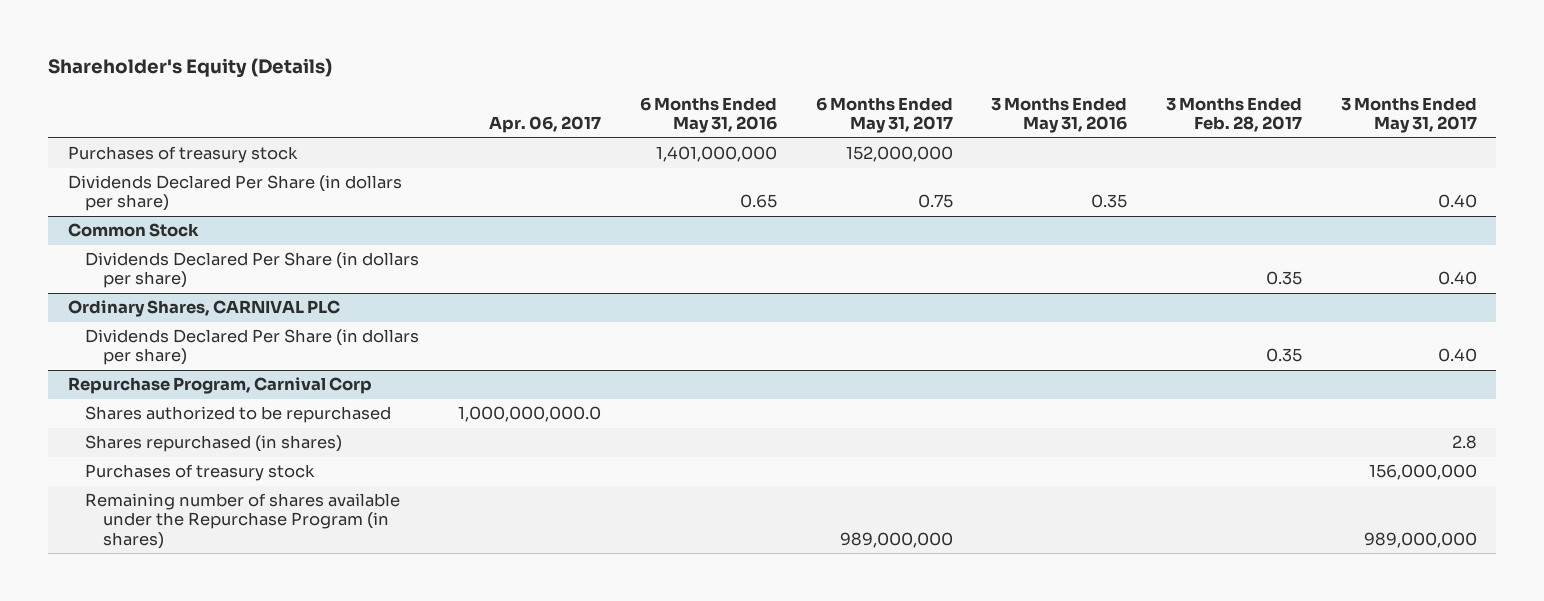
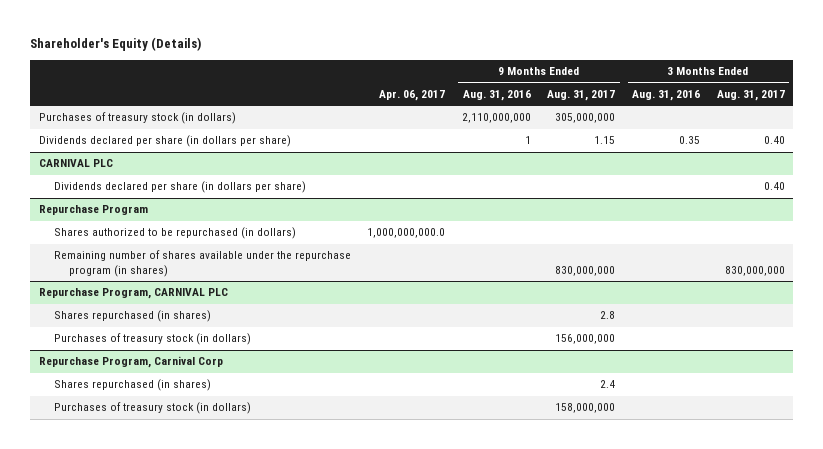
- | Apr. 06, 2017 | 6 Months Ended May 31, 2016 | 6 Months Ended May 31, 2017 | 3 Months Ended May 31, 2016 | 3 Months Ended Feb. 28, 2017 | 3 Months Ended May 31, 2017
+ | Apr. 06, 2017 | 9 Months Ended Aug. 31, 2016 | 9 Months Ended Aug. 31, 2017 | 3 Months Ended Aug. 31, 2016 | 3 Months Ended Aug. 31, 2017
- Purchases of treasury stock | | 1,401,000,000 | 152,000,000 | | |
- Dividends Declared Per Share (in dollars per share) | | 0.65 | 0.75 | 0.35 | | 0.40
- Common Stock
- Dividends Declared Per Share (in dollars per share) | | | | | 0.35 | 0.40
- Ordinary Shares, CARNIVAL PLC
- Dividends Declared Per Share (in dollars per share) | | | | | 0.35 | 0.40
+ Purchases of treasury stock (in dollars) | | 2,110,000,000 | 305,000,000 | |
+ Dividends declared per share (in dollars per share) | | 1 | 1.15 | 0.35 | 0.40
+ CARNIVAL PLC
+ Dividends declared per share (in dollars per share) | | | | | 0.40
+ Repurchase Program
+ Shares authorized to be repurchased (in dollars) | 1,000,000,000.0 | | | |
+ Remaining number of shares available under the repurchase program (in shares) | | | 830,000,000 | | 830,000,000
+ Repurchase Program, CARNIVAL PLC
+ Shares repurchased (in shares) | | | 2.8 | |
+ Purchases of treasury stock (in dollars) | | | 156,000,000 | |
@ Repurchase Program, Carnival Corp
- Shares authorized to be repurchased | 1,000,000,000.0 | | | | |
- Purchases of treasury stock | | | | | | 156,000,000
- Remaining number of shares available under the Repurchase Program (in shares) | | | 989,000,000 | | | 989,000,000
+ Purchases of treasury stock (in dollars) | | | 158,000,000 | |

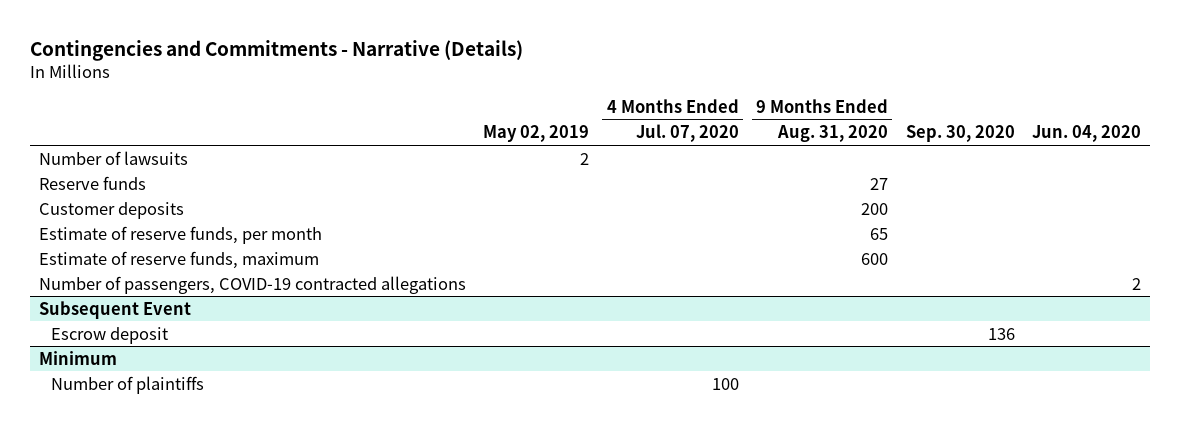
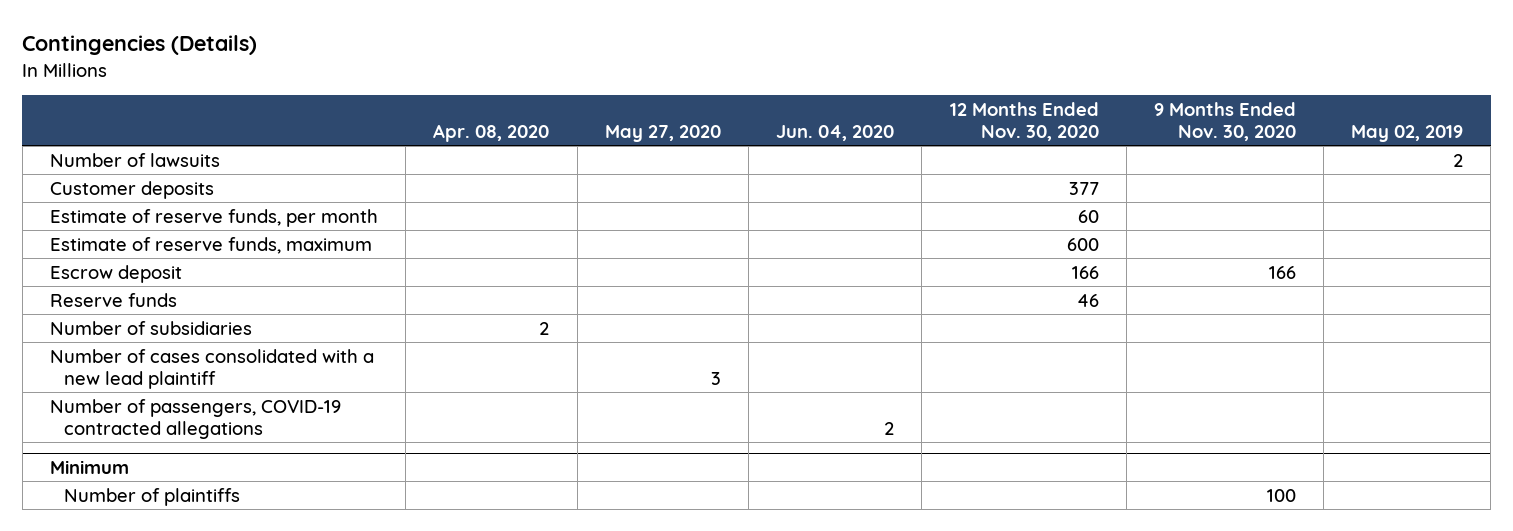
- Contingencies and Commitments - Narrative (Details)
+ Contingencies (Details)
- | May 02, 2019 | 4 Months Ended Jul. 07, 2020 | 9 Months Ended Aug. 31, 2020 | Sep. 30, 2020 | Jun. 04, 2020
+ | Apr. 08, 2020 | May 27, 2020 | Jun. 04, 2020 | 12 Months Ended Nov. 30, 2020 | 9 Months Ended Nov. 30, 2020 | May 02, 2019
+ Escrow deposit | | | | 166 | 166 |
moved down: Reserve funds | | | | 46 | |
+ Number of subsidiaries | 2 | | | | |
+ Number of cases consolidated with a new lead plaintiff | | 3 | | | |
- Subsequent Event
- Escrow deposit | | | | 136 |

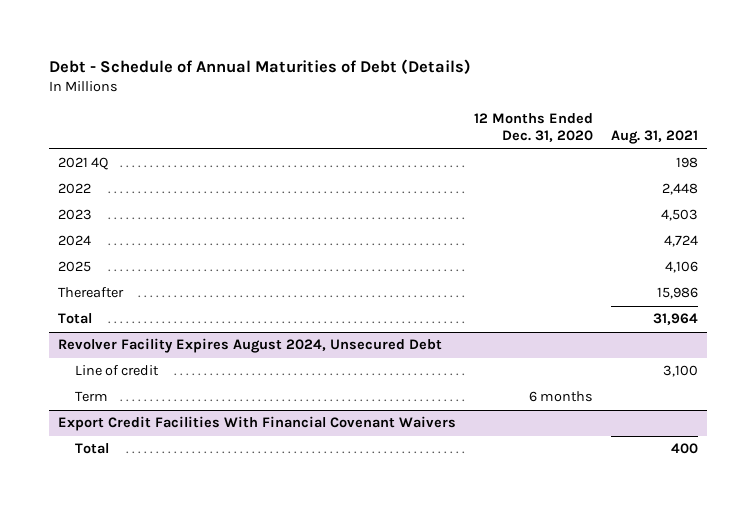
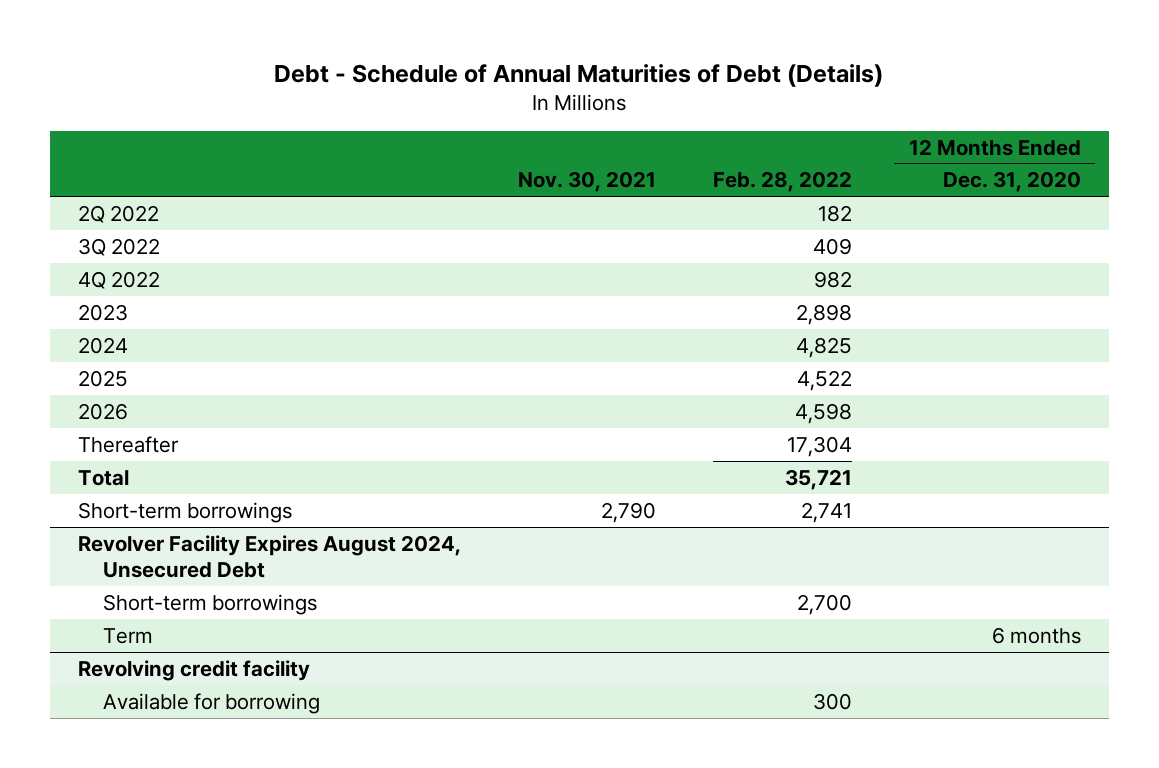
- | 12 Months Ended Dec. 31, 2020 | Aug. 31, 2021
+ | Nov. 30, 2021 | Feb. 28, 2022 | 12 Months Ended Dec. 31, 2020
- 2021 4Q | | 198
- 2022 | | 2,448
+ 2Q 2022 | | 182 |
+ 3Q 2022 | | 409 |
+ 4Q 2022 | | 982 |
+ 2026 | | 4,598 |
+ Short-term borrowings | 2,790 | 2,741 |
@ Revolver Facility Expires August 2024, Unsecured Debt
- Line of credit | | 3,100
+ Short-term borrowings | | 2,700 |
- Export Credit Facilities With Financial Covenant Waivers
- Total | | 400
+ Revolving credit facility
+ Available for borrowing | | 300 |

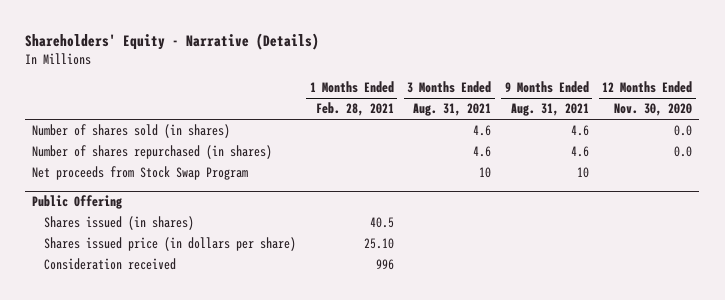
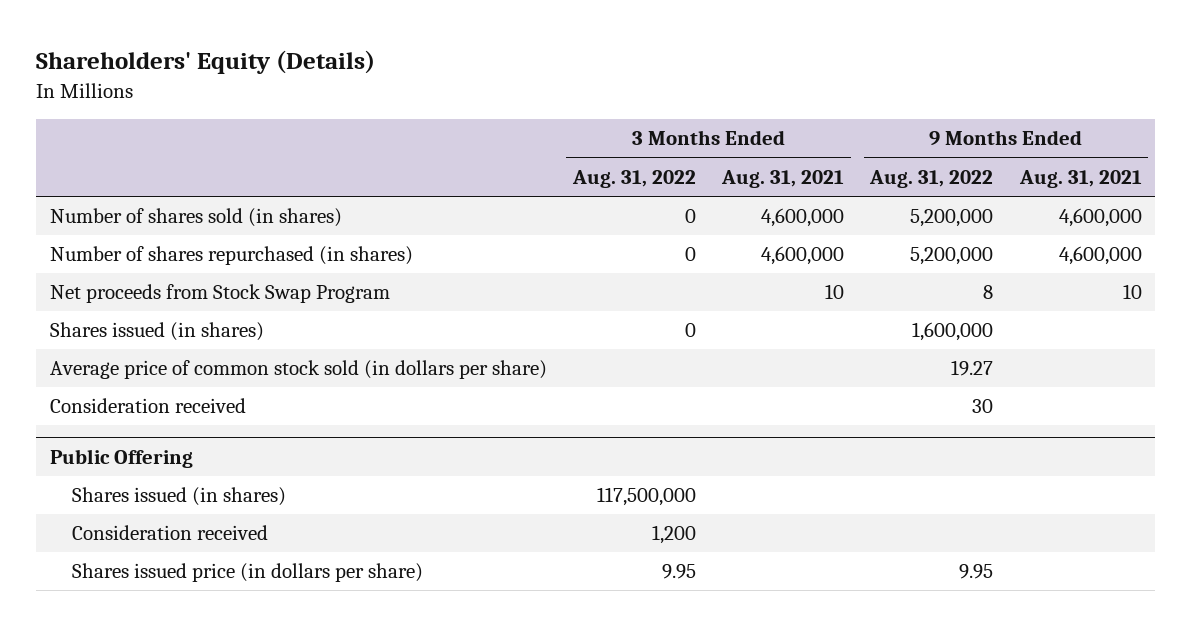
- Shareholders' Equity - Narrative (Details)
+ Shareholders' Equity (Details)
- | 1 Months Ended Feb. 28, 2021 | 3 Months Ended Aug. 31, 2021 | 9 Months Ended Aug. 31, 2021 | 12 Months Ended Nov. 30, 2020
+ | 3 Months Ended Aug. 31, 2022 | 3 Months Ended Aug. 31, 2021 | 9 Months Ended Aug. 31, 2022 | 9 Months Ended Aug. 31, 2021
- Number of shares sold (in shares) | | 4.6 | 4.6 | 0.0
- Number of shares repurchased (in shares) | | 4.6 | 4.6 | 0.0
+ Number of shares sold (in shares) | 0 | 4,600,000 | 5,200,000 | 4,600,000
+ Number of shares repurchased (in shares) | 0 | 4,600,000 | 5,200,000 | 4,600,000
+ Shares issued (in shares) | 0 | | 1,600,000 |
+ Average price of common stock sold (in dollars per share) | | | 19.27 |
+ Consideration received | | | 30 |
@ Public Offering
moved down: Shares issued price (in dollars per share) | 9.95 | | 9.95 |

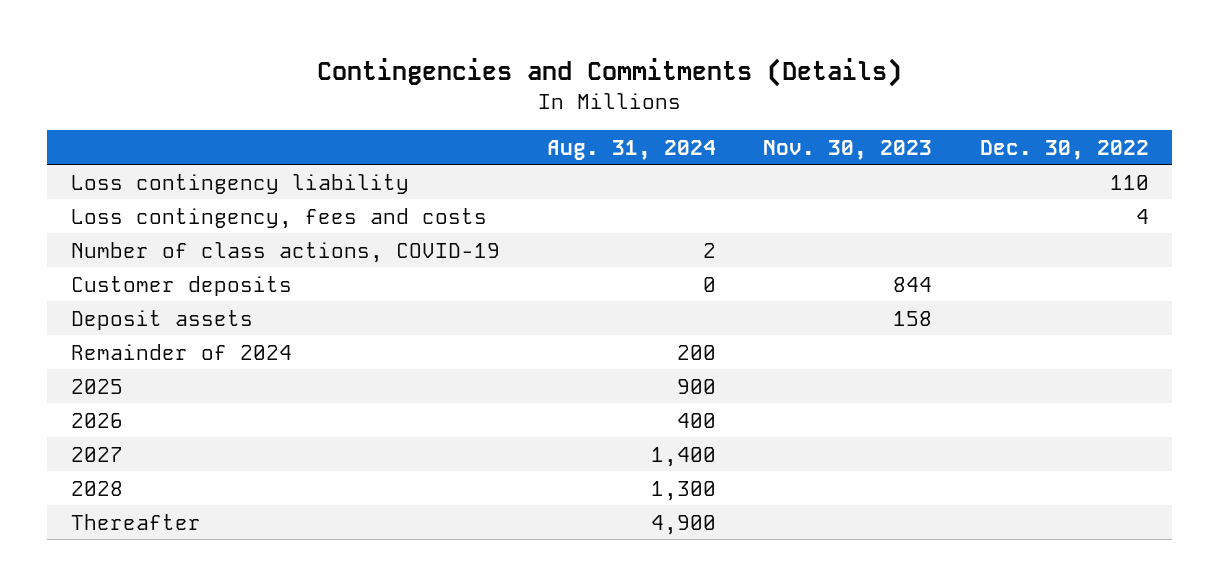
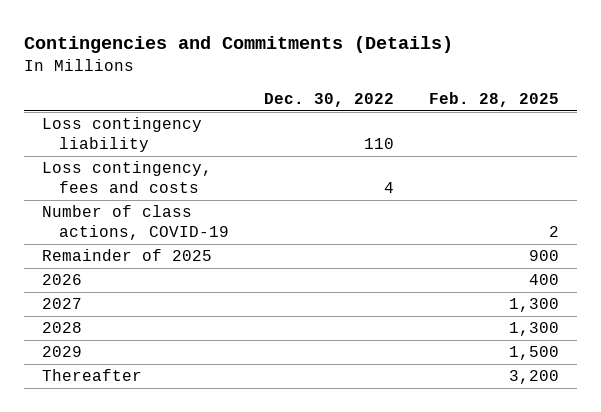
- | Aug. 31, 2024 | Nov. 30, 2023 | Dec. 30, 2022
+ | Dec. 30, 2022 | Feb. 28, 2025
- Customer deposits | 0 | 844 |
- Deposit assets | | 158 |
- Remainder of 2024 | 200 | |
- 2025 | 900 | |
+ Remainder of 2025 | | 900
+ 2029 | | 1,500

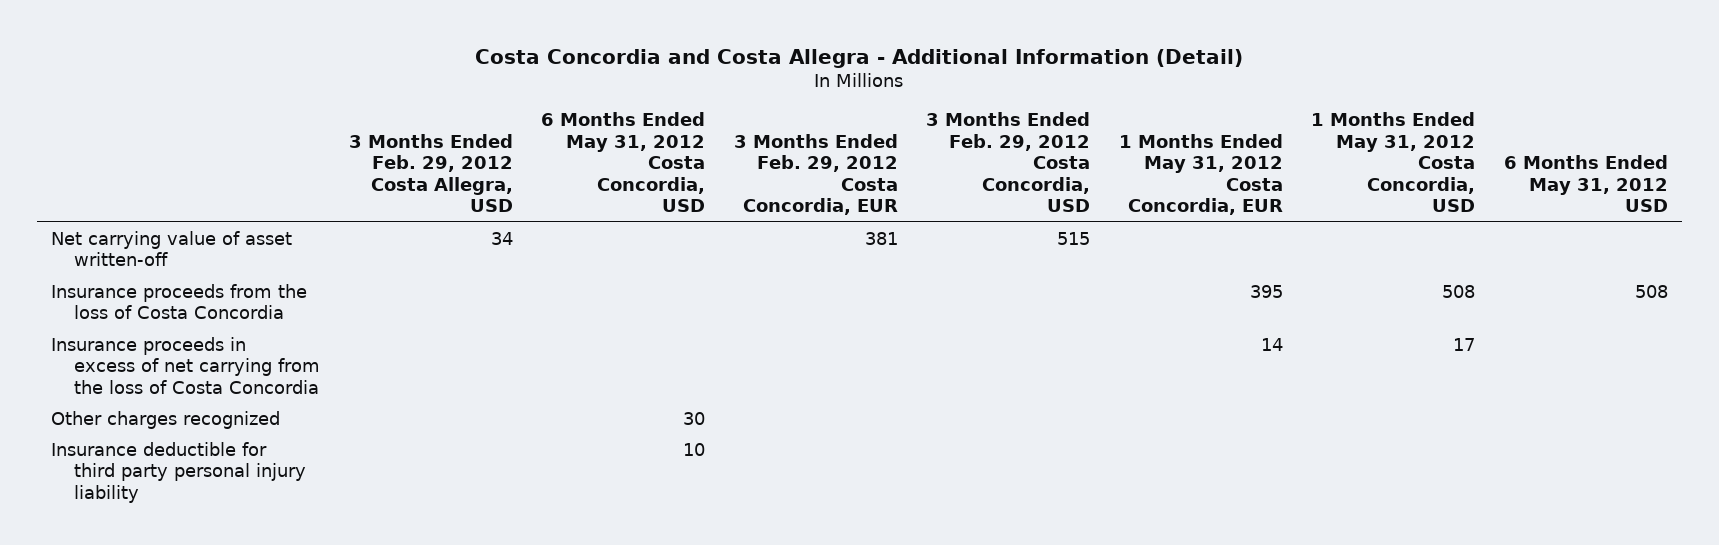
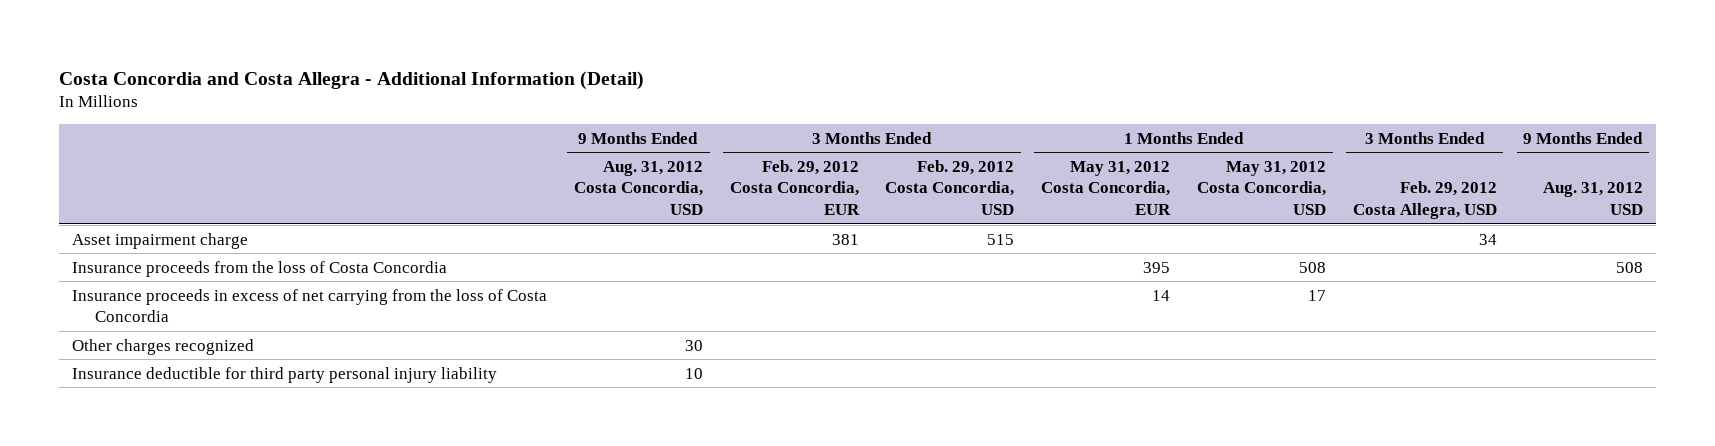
- | 3 Months Ended Feb. 29, 2012 Costa Allegra, USD | 6 Months Ended May 31, 2012 Costa Concordia, USD | 3 Months Ended Feb. 29, 2012 Costa Concordia, EUR | 3 Months Ended Feb. 29, 2012 Costa Concordia, USD | 1 Months Ended May 31, 2012 Costa Concordia, EUR | 1 Months Ended May 31, 2012 Costa Concordia, USD | 6 Months Ended May 31, 2012 USD
+ | 9 Months Ended Aug. 31, 2012 Costa Concordia, USD | 3 Months Ended Feb. 29, 2012 Costa Concordia, EUR | 3 Months Ended Feb. 29, 2012 Costa Concordia, USD | 1 Months Ended May 31, 2012 Costa Concordia, EUR | 1 Months Ended May 31, 2012 Costa Concordia, USD | 3 Months Ended Feb. 29, 2012 Costa Allegra, USD | 9 Months Ended Aug. 31, 2012 USD
- Net carrying value of asset written-off | 34 | | 381 | 515 | | |
+ Asset impairment charge | | 381 | 515 | | | 34 |

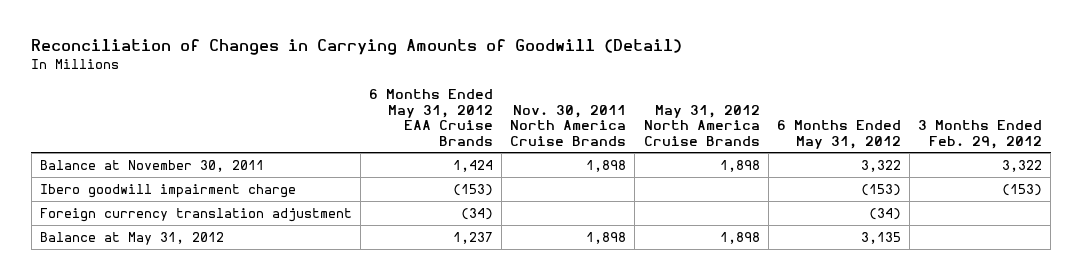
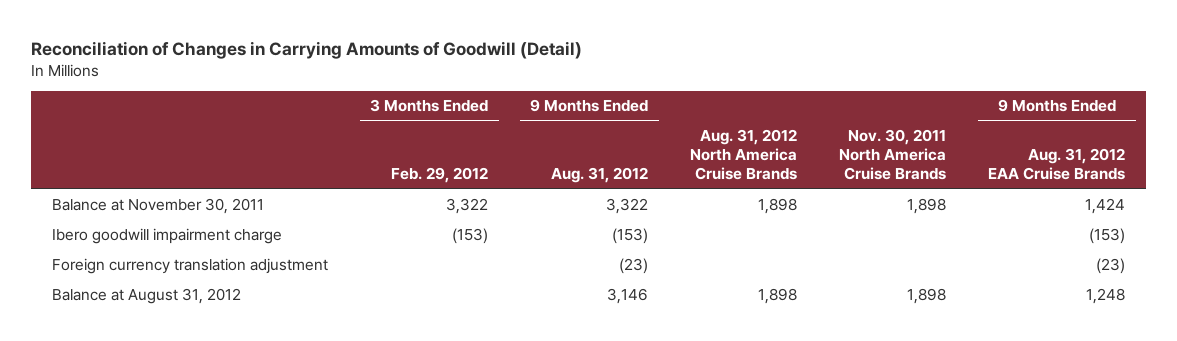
- | 6 Months Ended May 31, 2012 EAA Cruise Brands | Nov. 30, 2011 North America Cruise Brands | May 31, 2012 North America Cruise Brands | 6 Months Ended May 31, 2012 | 3 Months Ended Feb. 29, 2012
+ | 3 Months Ended Feb. 29, 2012 | 9 Months Ended Aug. 31, 2012 | Aug. 31, 2012 North America Cruise Brands | Nov. 30, 2011 North America Cruise Brands | 9 Months Ended Aug. 31, 2012 EAA Cruise Brands
- Balance at May 31, 2012 | 1,237 | 1,898 | 1,898 | 3,135 |
+ Balance at August 31, 2012 | | 3,146 | 1,898 | 1,898 | 1,248

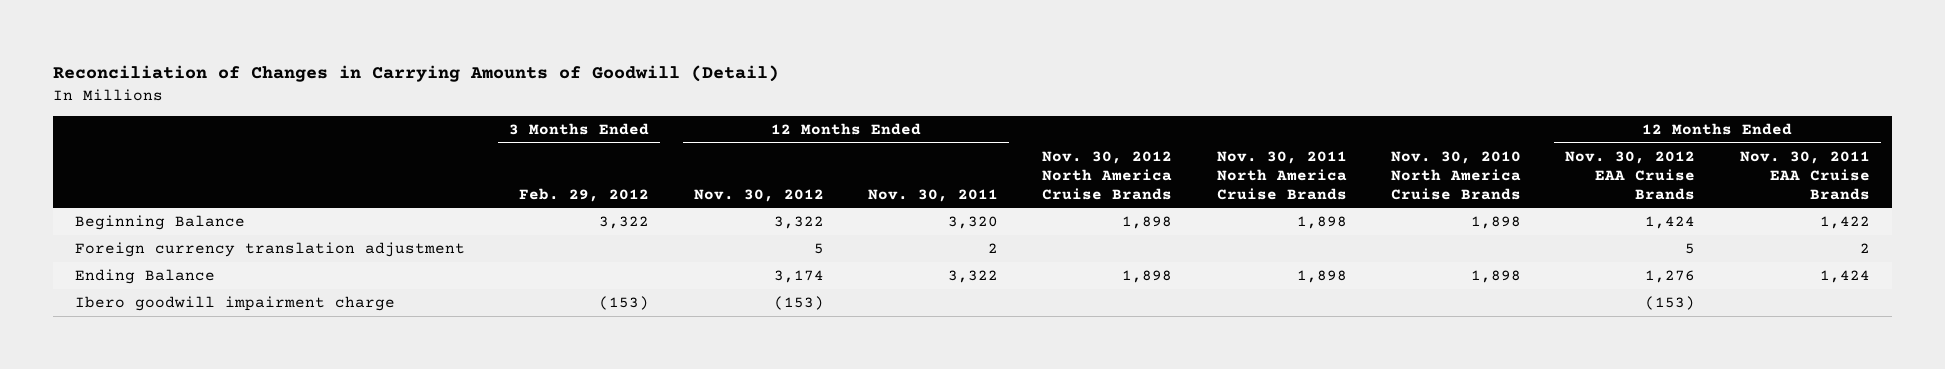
- | 3 Months Ended Feb. 29, 2012 | 9 Months Ended Aug. 31, 2012 | Aug. 31, 2012 North America Cruise Brands | Nov. 30, 2011 North America Cruise Brands | 9 Months Ended Aug. 31, 2012 EAA Cruise Brands
+ | 3 Months Ended Feb. 29, 2012 | 12 Months Ended Nov. 30, 2012 | 12 Months Ended Nov. 30, 2011 | Nov. 30, 2012 North America Cruise Brands | Nov. 30, 2011 North America Cruise Brands | Nov. 30, 2010 North America Cruise Brands | 12 Months Ended Nov. 30, 2012 EAA Cruise Brands | 12 Months Ended Nov. 30, 2011 EAA Cruise Brands
- Balance at November 30, 2011 | 3,322 | 3,322 | 1,898 | 1,898 | 1,424
+ Beginning Balance | 3,322 | 3,322 | 3,320 | 1,898 | 1,898 | 1,898 | 1,424 | 1,422
- Balance at August 31, 2012 | | 3,146 | 1,898 | 1,898 | 1,248
+ Ending Balance | | 3,174 | 3,322 | 1,898 | 1,898 | 1,898 | 1,276 | 1,424
moved down: Ibero goodwill impairment charge | (153) | (153) | | | | | (153) |

